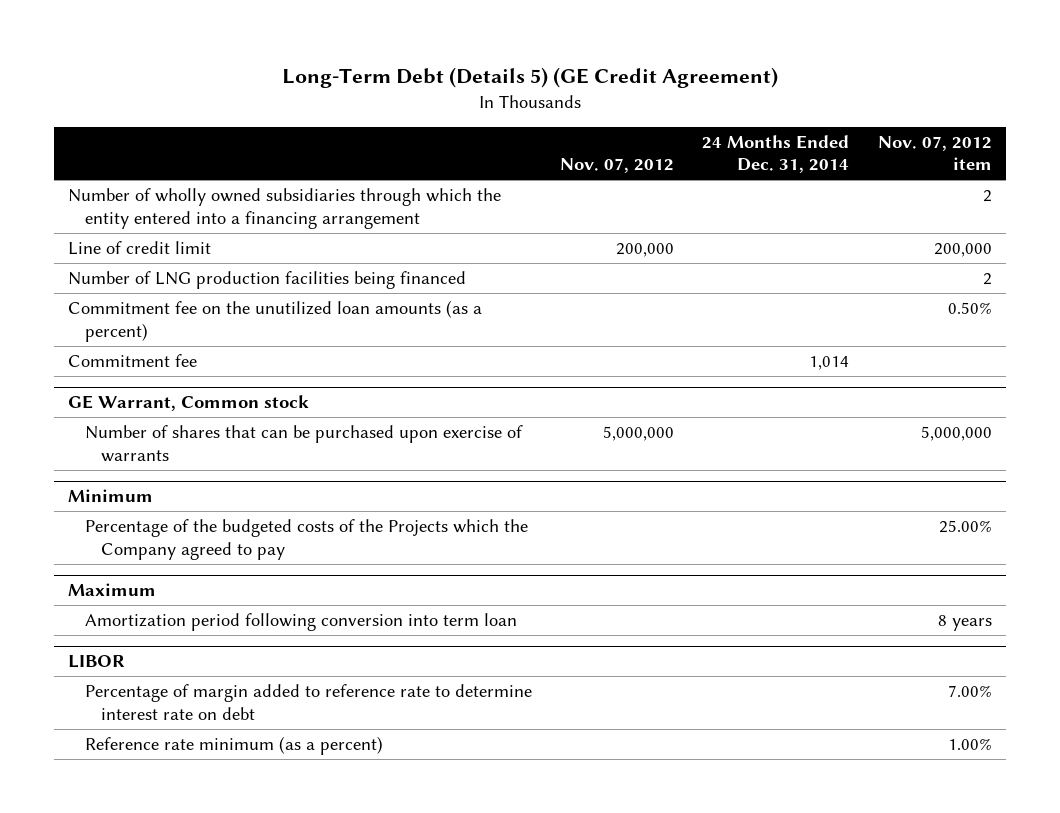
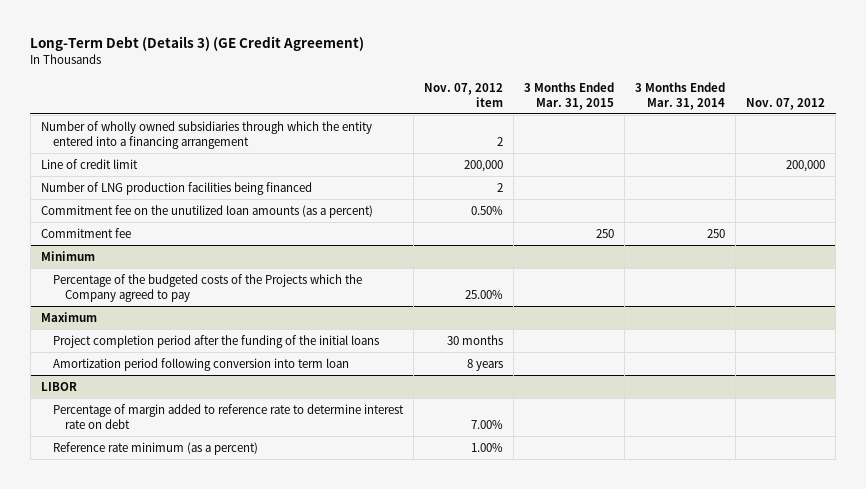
- Long-Term Debt (Details 5) (GE Credit Agreement)
+ Long-Term Debt (Details 3) (GE Credit Agreement)
- | Nov. 07, 2012 | 24 Months Ended Dec. 31, 2014 | Nov. 07, 2012 item
+ | Nov. 07, 2012 item | 3 Months Ended Mar. 31, 2015 | 3 Months Ended Mar. 31, 2014 | Nov. 07, 2012
- GE Warrant, Common stock
- Number of shares that can be purchased upon exercise of warrants | 5,000,000 | | 5,000,000
@ Maximum
+ Project completion period after the funding of the initial loans | 30 months | | |

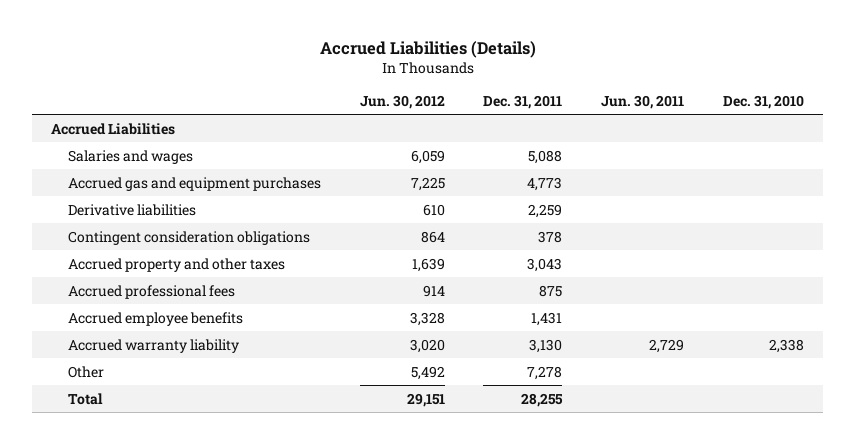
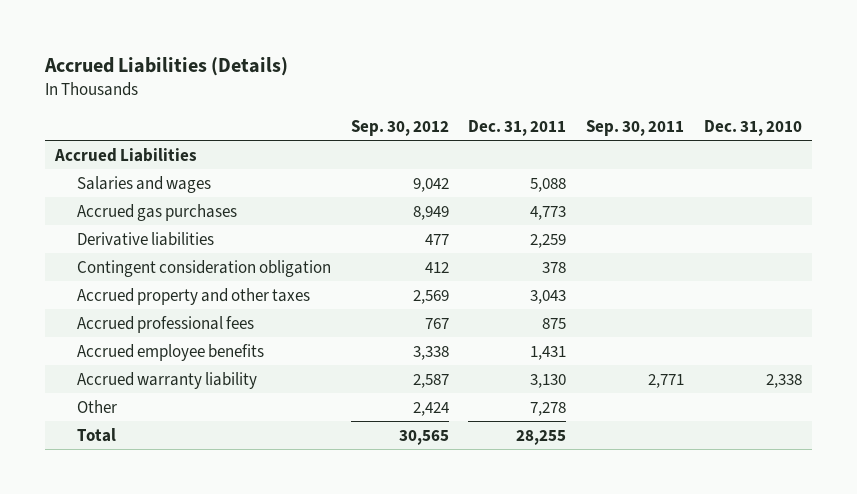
- | Jun. 30, 2012 | Dec. 31, 2011 | Jun. 30, 2011 | Dec. 31, 2010
+ | Sep. 30, 2012 | Dec. 31, 2011 | Sep. 30, 2011 | Dec. 31, 2010
- Accrued gas and equipment purchases | 7,225 | 4,773 | |
+ Accrued gas purchases | 8,949 | 4,773 | |
- Contingent consideration obligations | 864 | 378 | |
+ Contingent consideration obligation | 412 | 378 | |

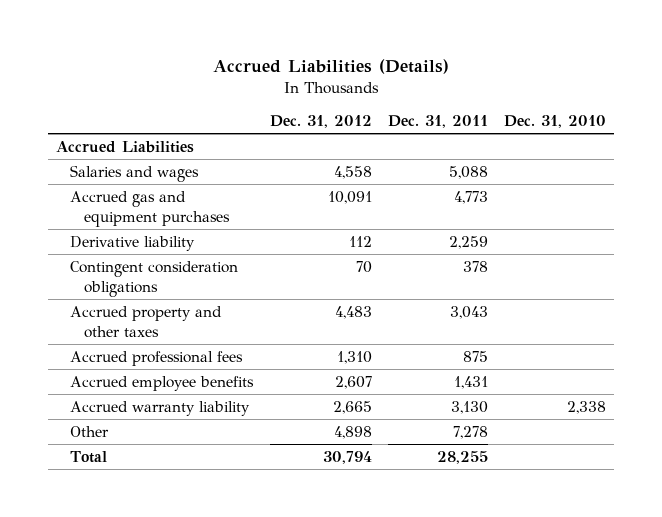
- | Sep. 30, 2012 | Dec. 31, 2011 | Sep. 30, 2011 | Dec. 31, 2010
+ | Dec. 31, 2012 | Dec. 31, 2011 | Dec. 31, 2010
- Accrued gas purchases | 8,949 | 4,773 | |
- Derivative liabilities | 477 | 2,259 | |
- Contingent consideration obligation | 412 | 378 | |
+ Accrued gas and equipment purchases | 10,091 | 4,773 |
+ Derivative liability | 112 | 2,259 |
+ Contingent consideration obligations | 70 | 378 |

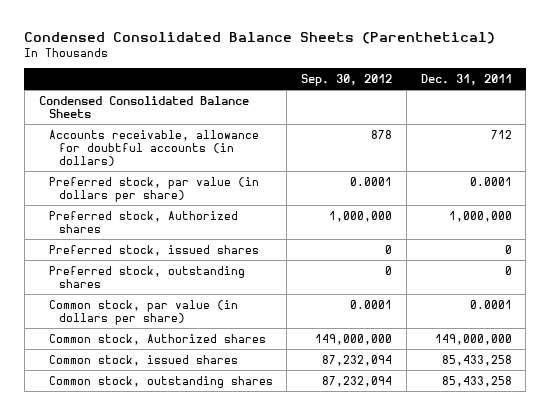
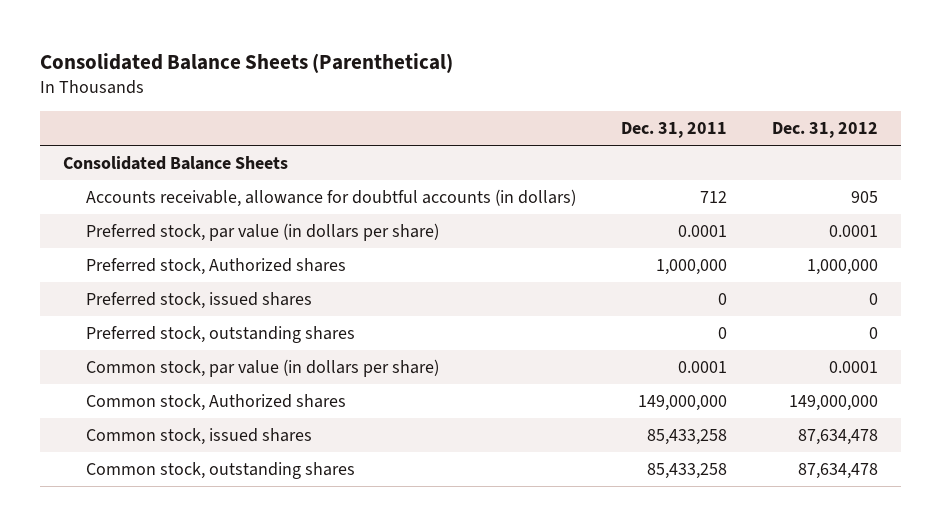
- Condensed Consolidated Balance Sheets (Parenthetical)
+ Consolidated Balance Sheets (Parenthetical)
- | Sep. 30, 2012 | Dec. 31, 2011
+ | Dec. 31, 2011 | Dec. 31, 2012
- Condensed Consolidated Balance Sheets
+ Consolidated Balance Sheets

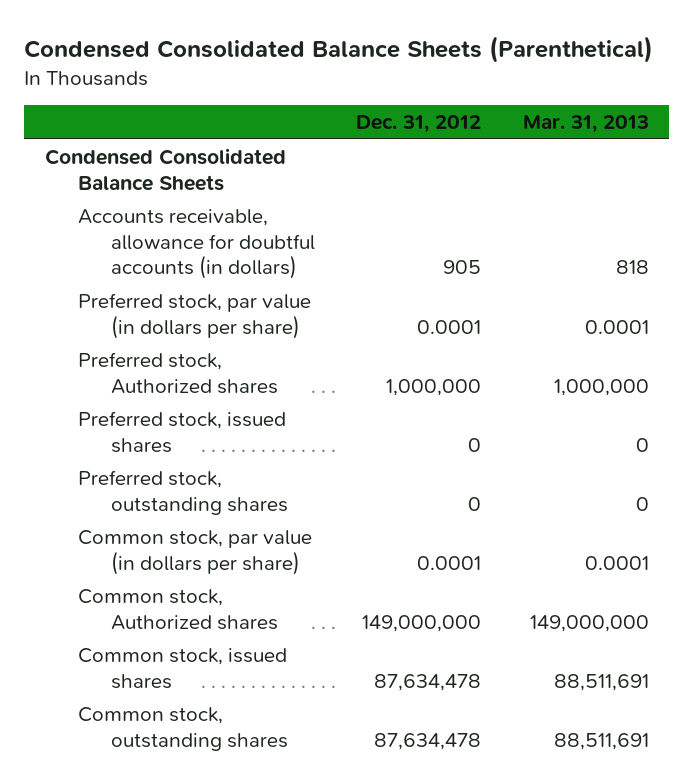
- Consolidated Balance Sheets (Parenthetical)
+ Condensed Consolidated Balance Sheets (Parenthetical)
- | Dec. 31, 2011 | Dec. 31, 2012
+ | Dec. 31, 2012 | Mar. 31, 2013
- Consolidated Balance Sheets
+ Condensed Consolidated Balance Sheets

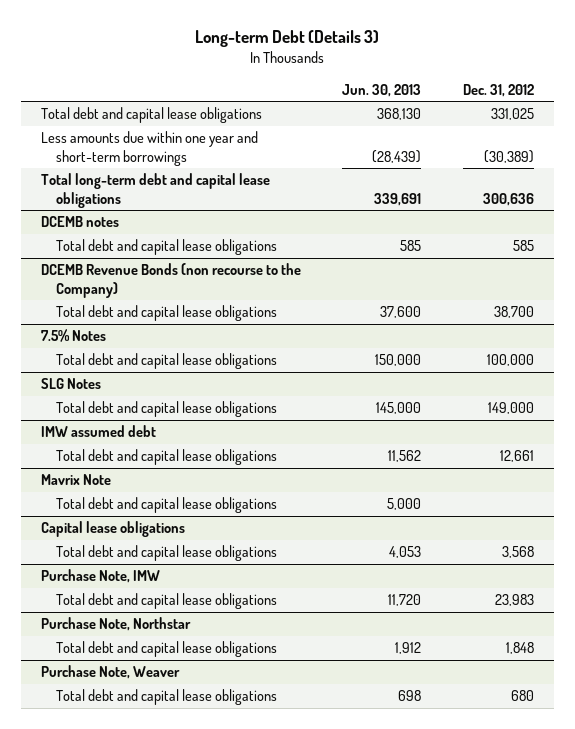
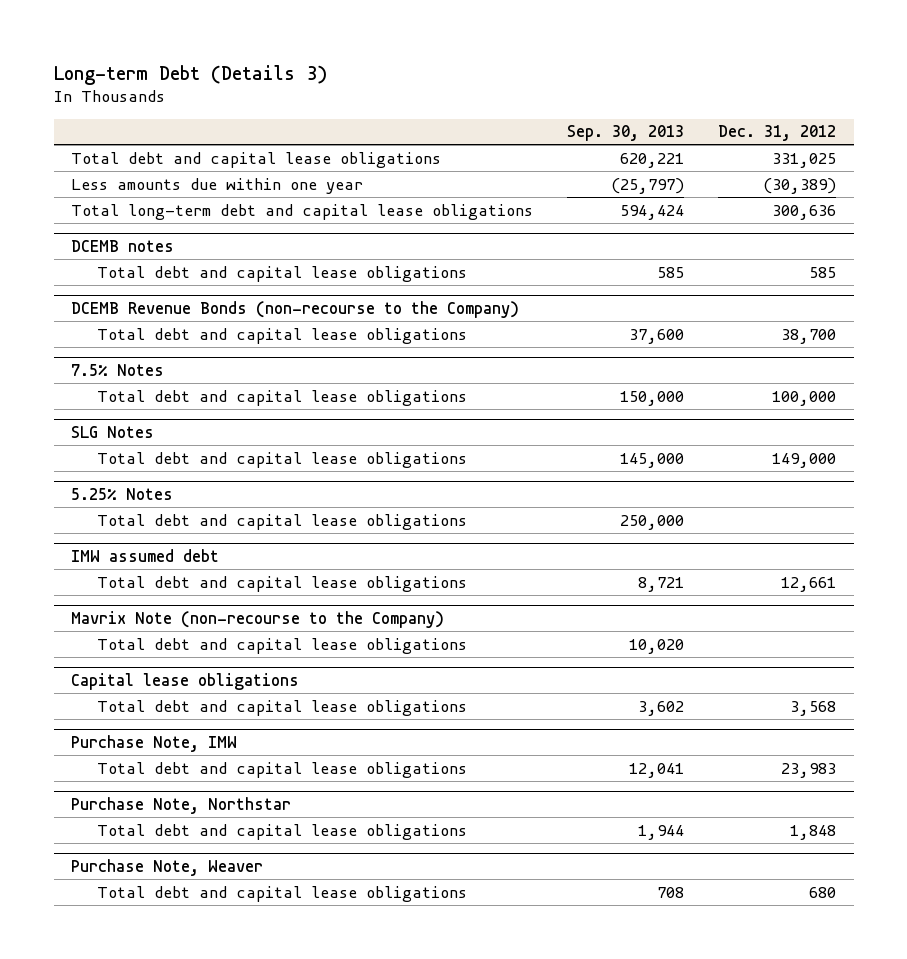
- | Jun. 30, 2013 | Dec. 31, 2012
+ | Sep. 30, 2013 | Dec. 31, 2012
- Less amounts due within one year and short-term borrowings | (28,439) | (30,389)
+ Less amounts due within one year | (25,797) | (30,389)
- DCEMB Revenue Bonds (non recourse to the Company)
+ DCEMB Revenue Bonds (non-recourse to the Company)
+ 5.25% Notes
+ Total debt and capital lease obligations | 250,000 |
- Mavrix Note
+ Mavrix Note (non-recourse to the Company)

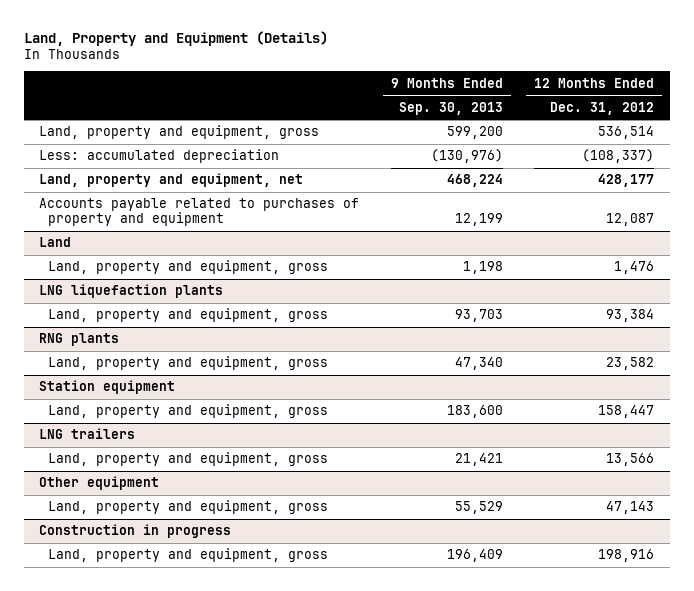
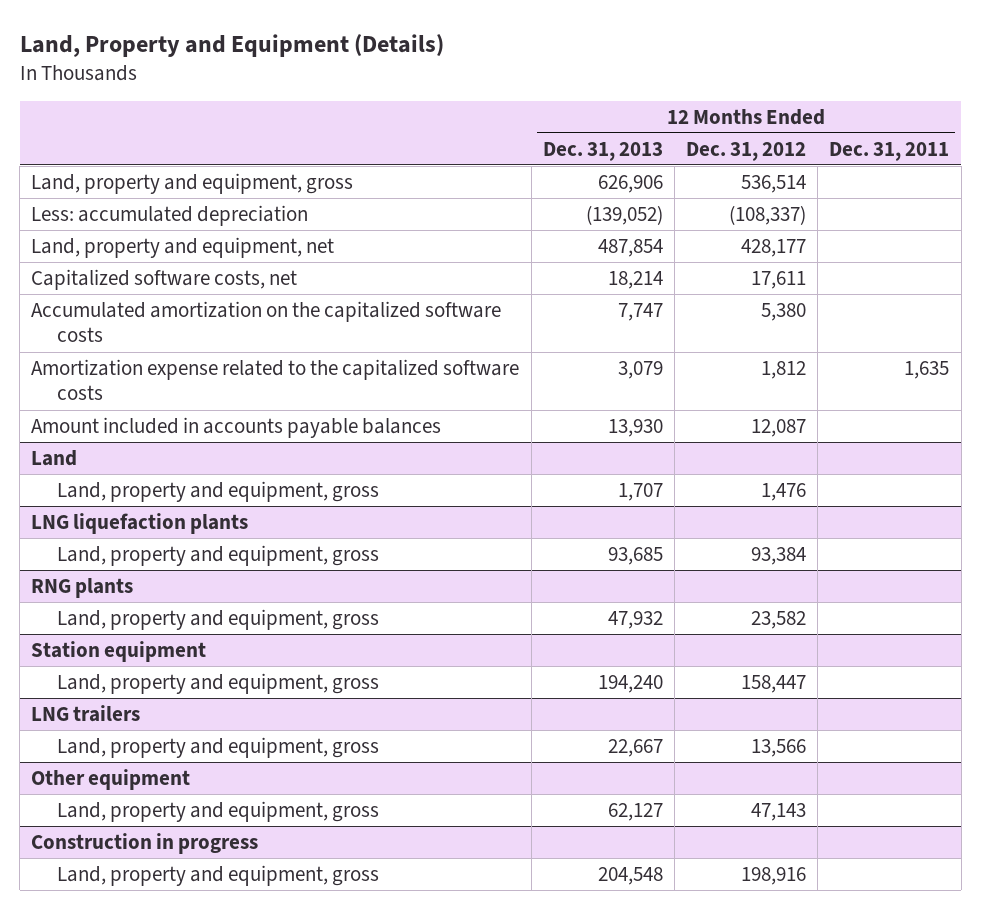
- | 9 Months Ended Sep. 30, 2013 | 12 Months Ended Dec. 31, 2012
+ | 12 Months Ended Dec. 31, 2013 | 12 Months Ended Dec. 31, 2012 | 12 Months Ended Dec. 31, 2011
- Accounts payable related to purchases of property and equipment | 12,199 | 12,087
+ Capitalized software costs, net | 18,214 | 17,611 |
+ Accumulated amortization on the capitalized software costs | 7,747 | 5,380 |
+ Amortization expense related to the capitalized software costs | 3,079 | 1,812 | 1,635
+ Amount included in accounts payable balances | 13,930 | 12,087 |

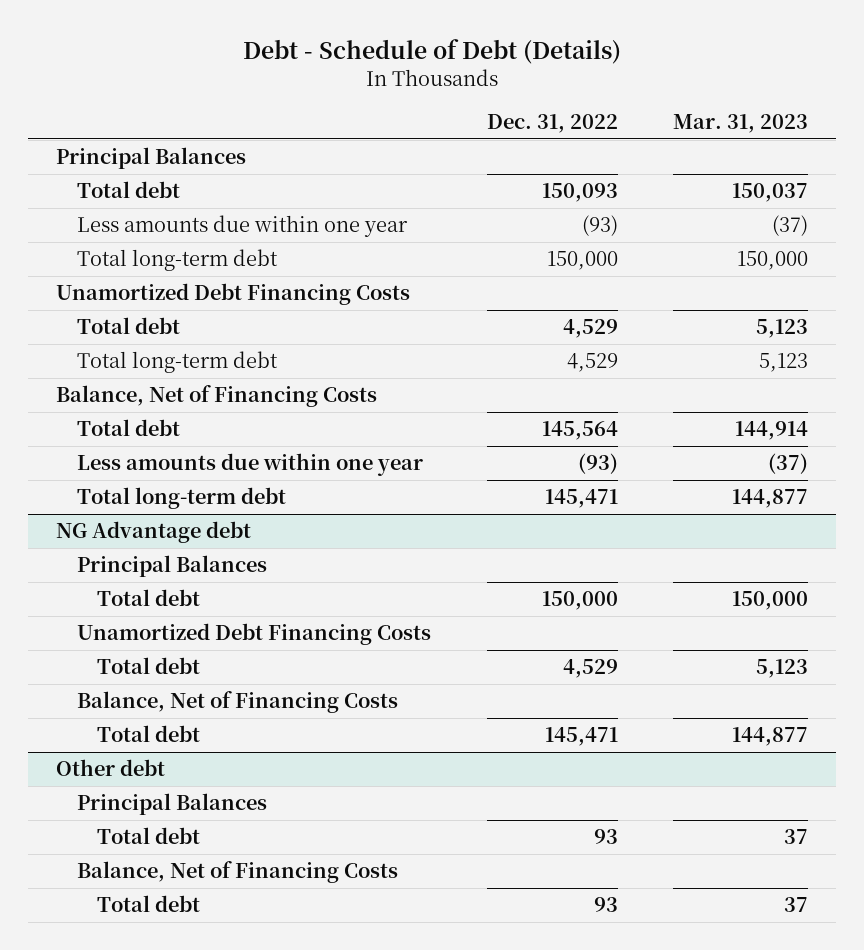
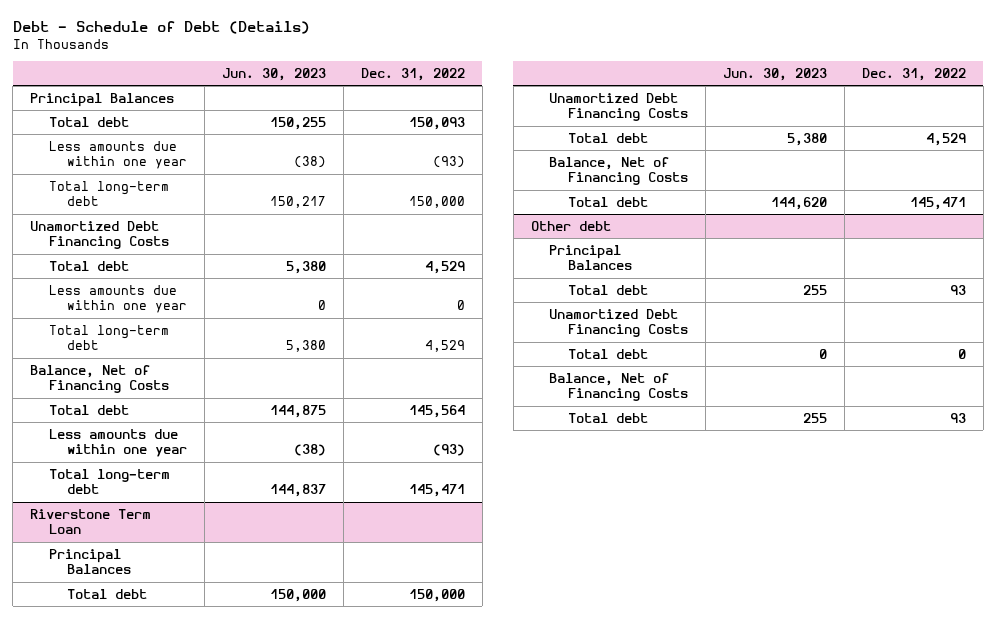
- | Dec. 31, 2022 | Mar. 31, 2023
+ | Jun. 30, 2023 | Dec. 31, 2022
+ Less amounts due within one year | 0 | 0
- NG Advantage debt
+ Riverstone Term Loan
@ Other debt
+ Unamortized Debt Financing Costs
+ Total debt | 0 | 0

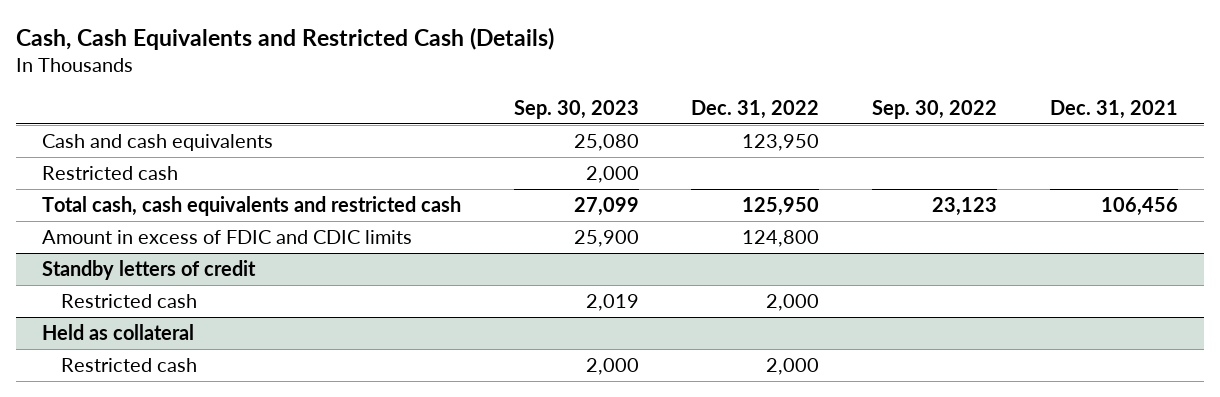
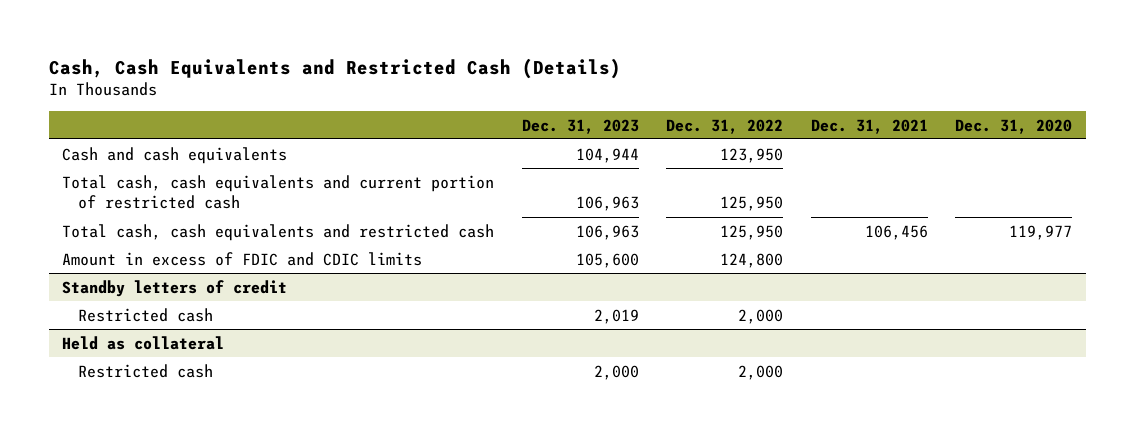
- | Sep. 30, 2023 | Dec. 31, 2022 | Sep. 30, 2022 | Dec. 31, 2021
+ | Dec. 31, 2023 | Dec. 31, 2022 | Dec. 31, 2021 | Dec. 31, 2020
- Restricted cash | 2,000 | | |
+ Total cash, cash equivalents and current portion of restricted cash | 106,963 | 125,950 | |

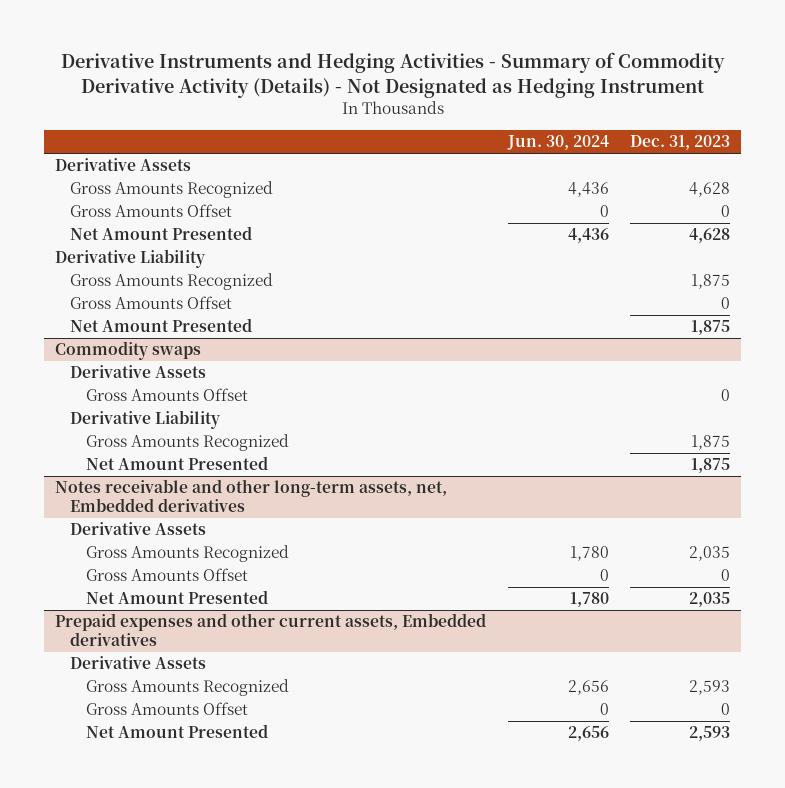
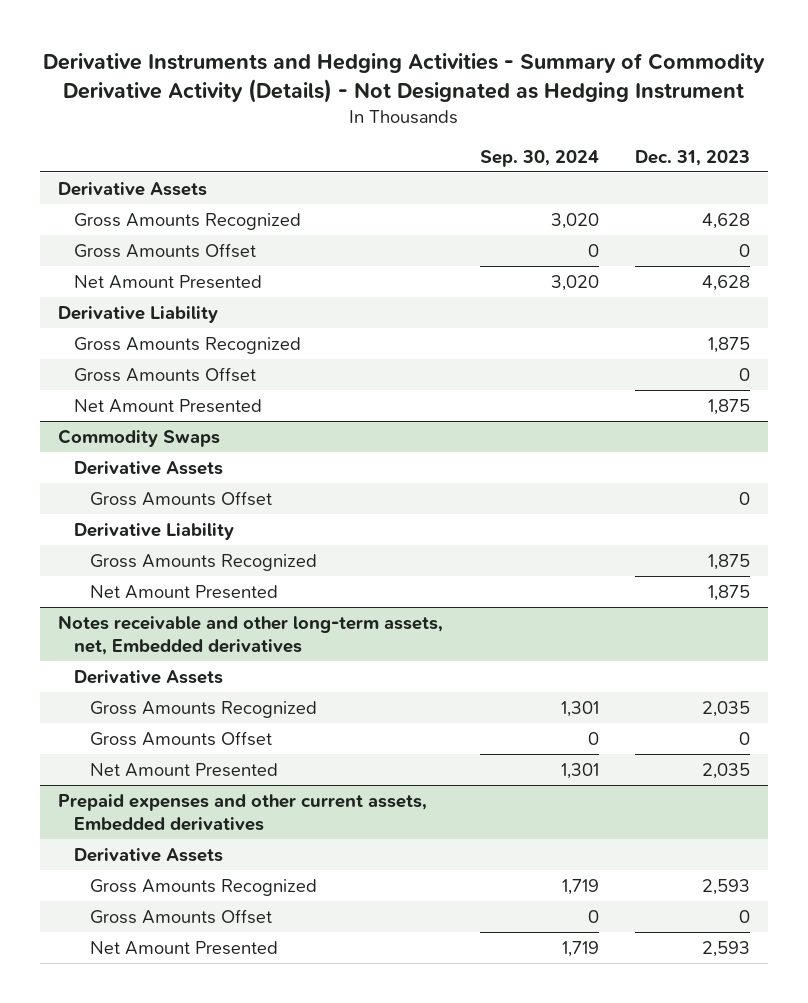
- | Jun. 30, 2024 | Dec. 31, 2023
+ | Sep. 30, 2024 | Dec. 31, 2023
- Commodity swaps
+ Commodity Swaps

